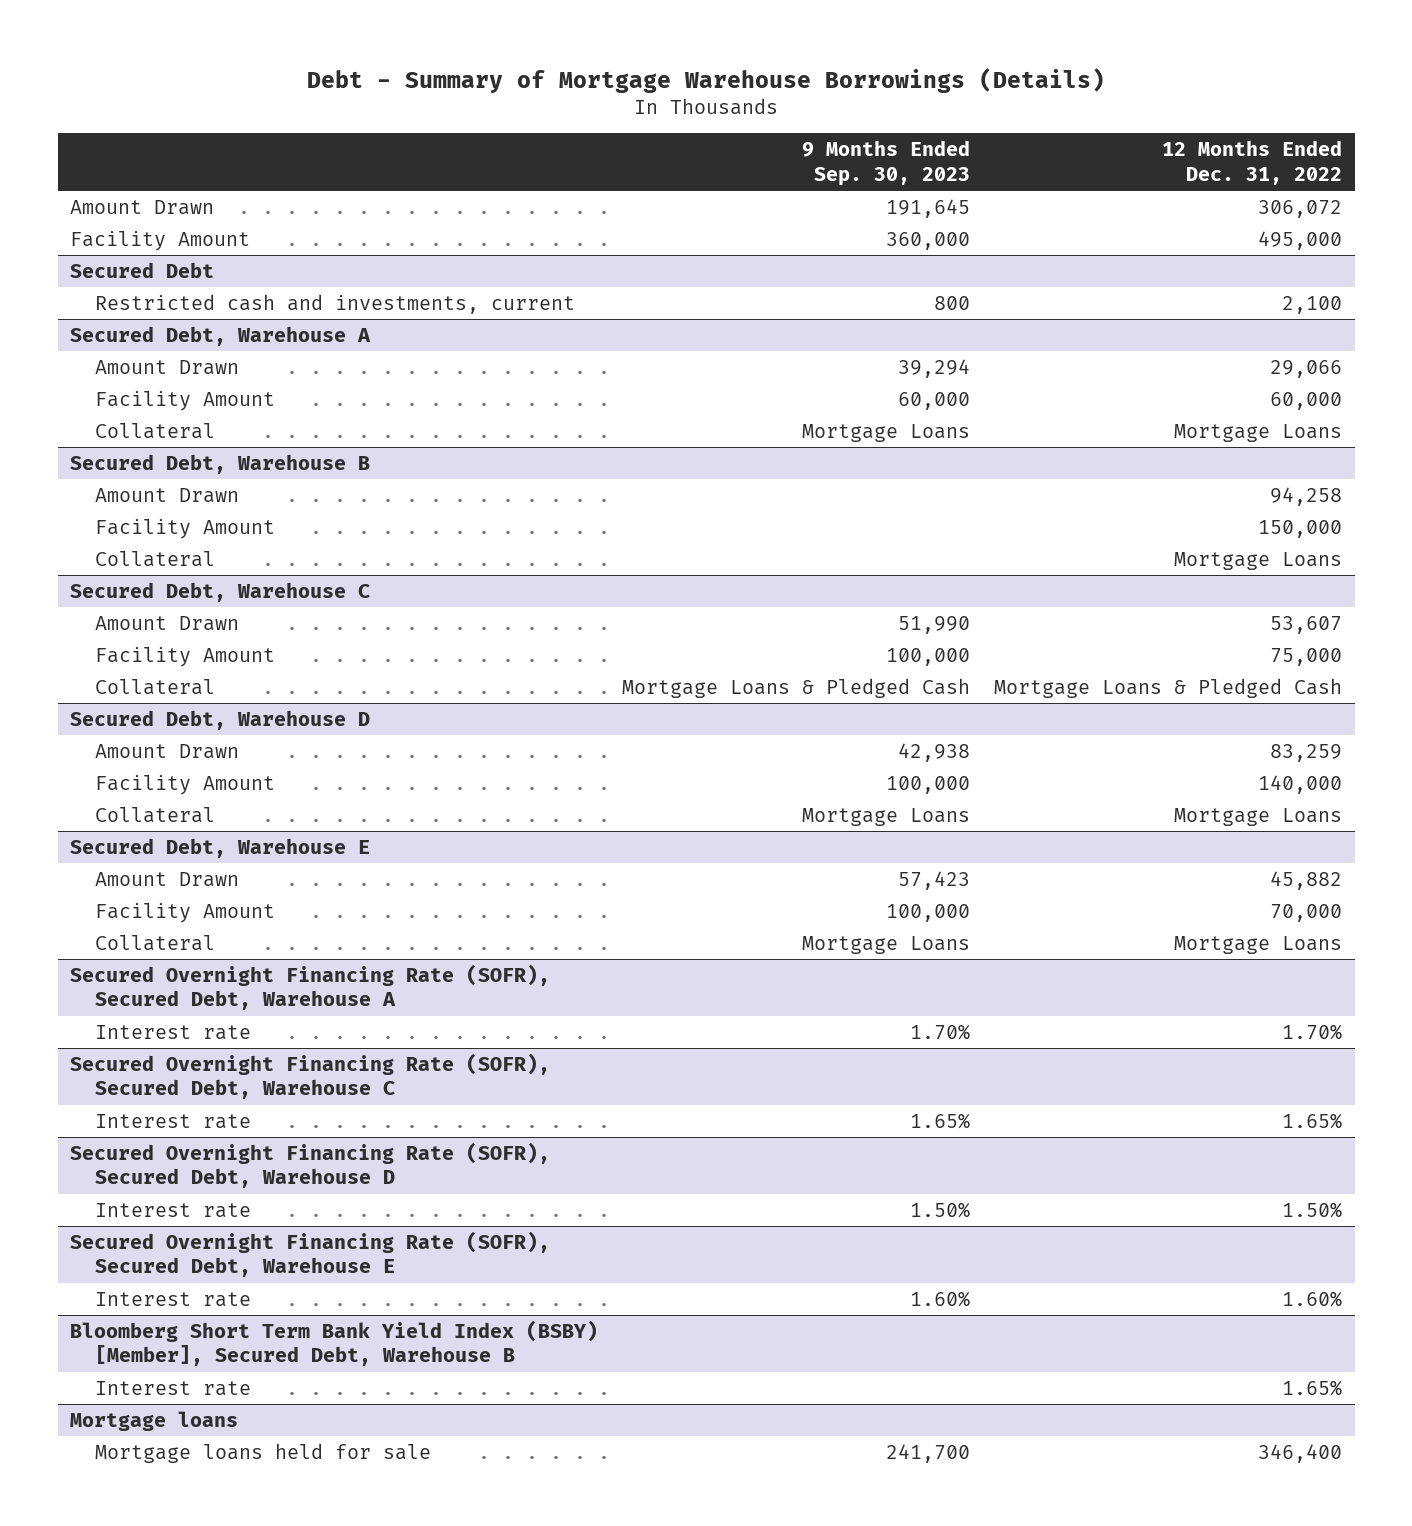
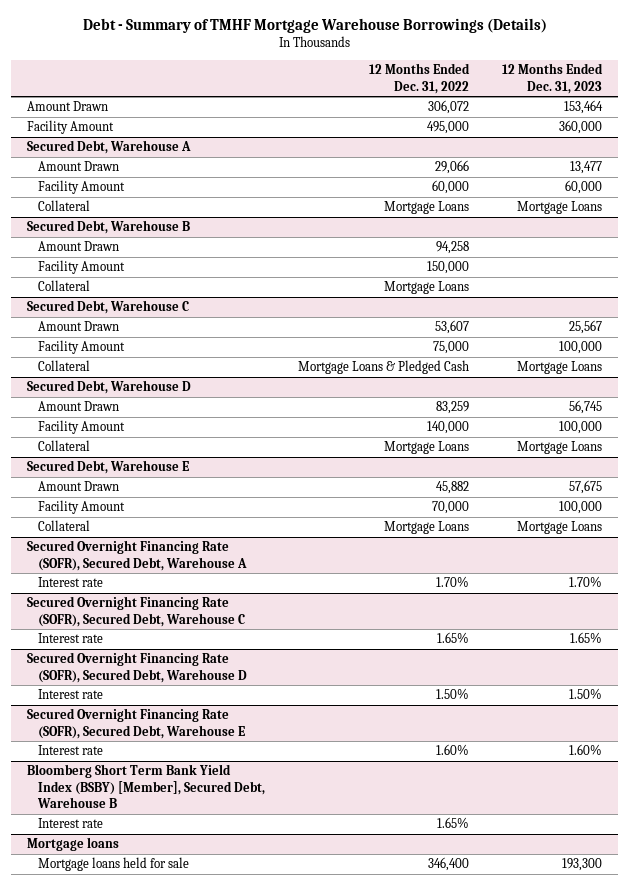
- Debt - Summary of Mortgage Warehouse Borrowings (Details)
+ Debt - Summary of TMHF Mortgage Warehouse Borrowings (Details)
- | 9 Months Ended Sep. 30, 2023 | 12 Months Ended Dec. 31, 2022
+ | 12 Months Ended Dec. 31, 2022 | 12 Months Ended Dec. 31, 2023
- Secured Debt
- Restricted cash and investments, current | 800 | 2,100

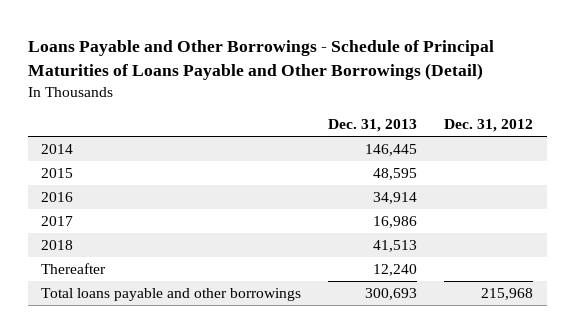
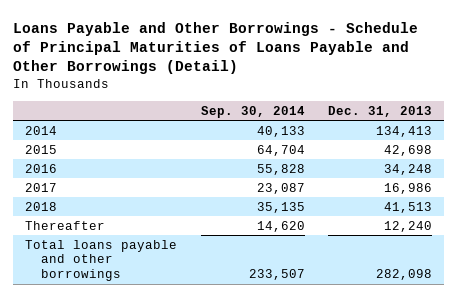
- | Dec. 31, 2013 | Dec. 31, 2012
+ | Sep. 30, 2014 | Dec. 31, 2013
- 2014 | 146,445 |
- 2015 | 48,595 |
- 2016 | 34,914 |
+ 2014 | 40,133 | 134,413
+ 2015 | 64,704 | 42,698
+ 2016 | 55,828 | 34,248
- Total loans payable and other borrowings | 300,693 | 215,968
+ Total loans payable and other borrowings | 233,507 | 282,098

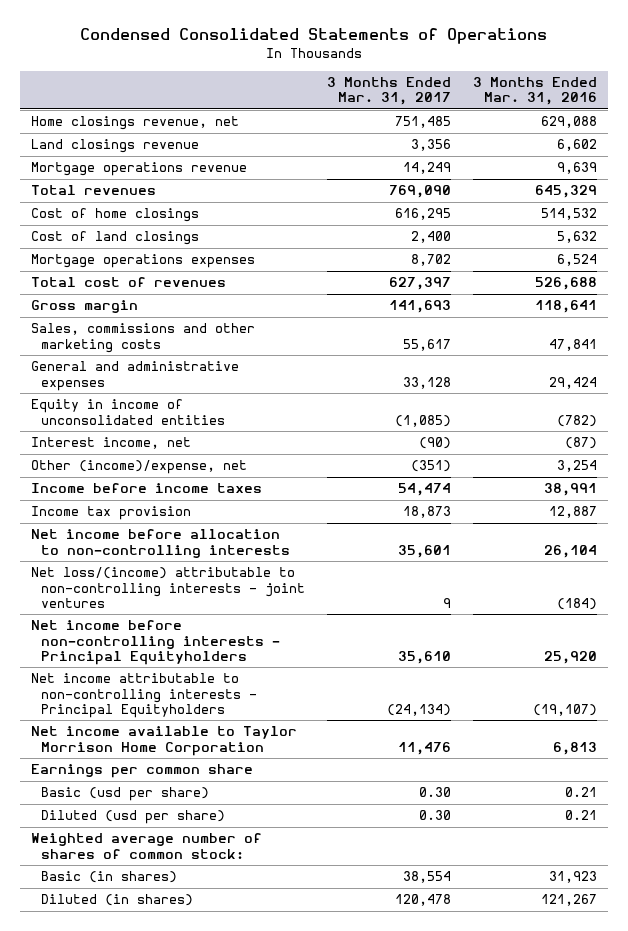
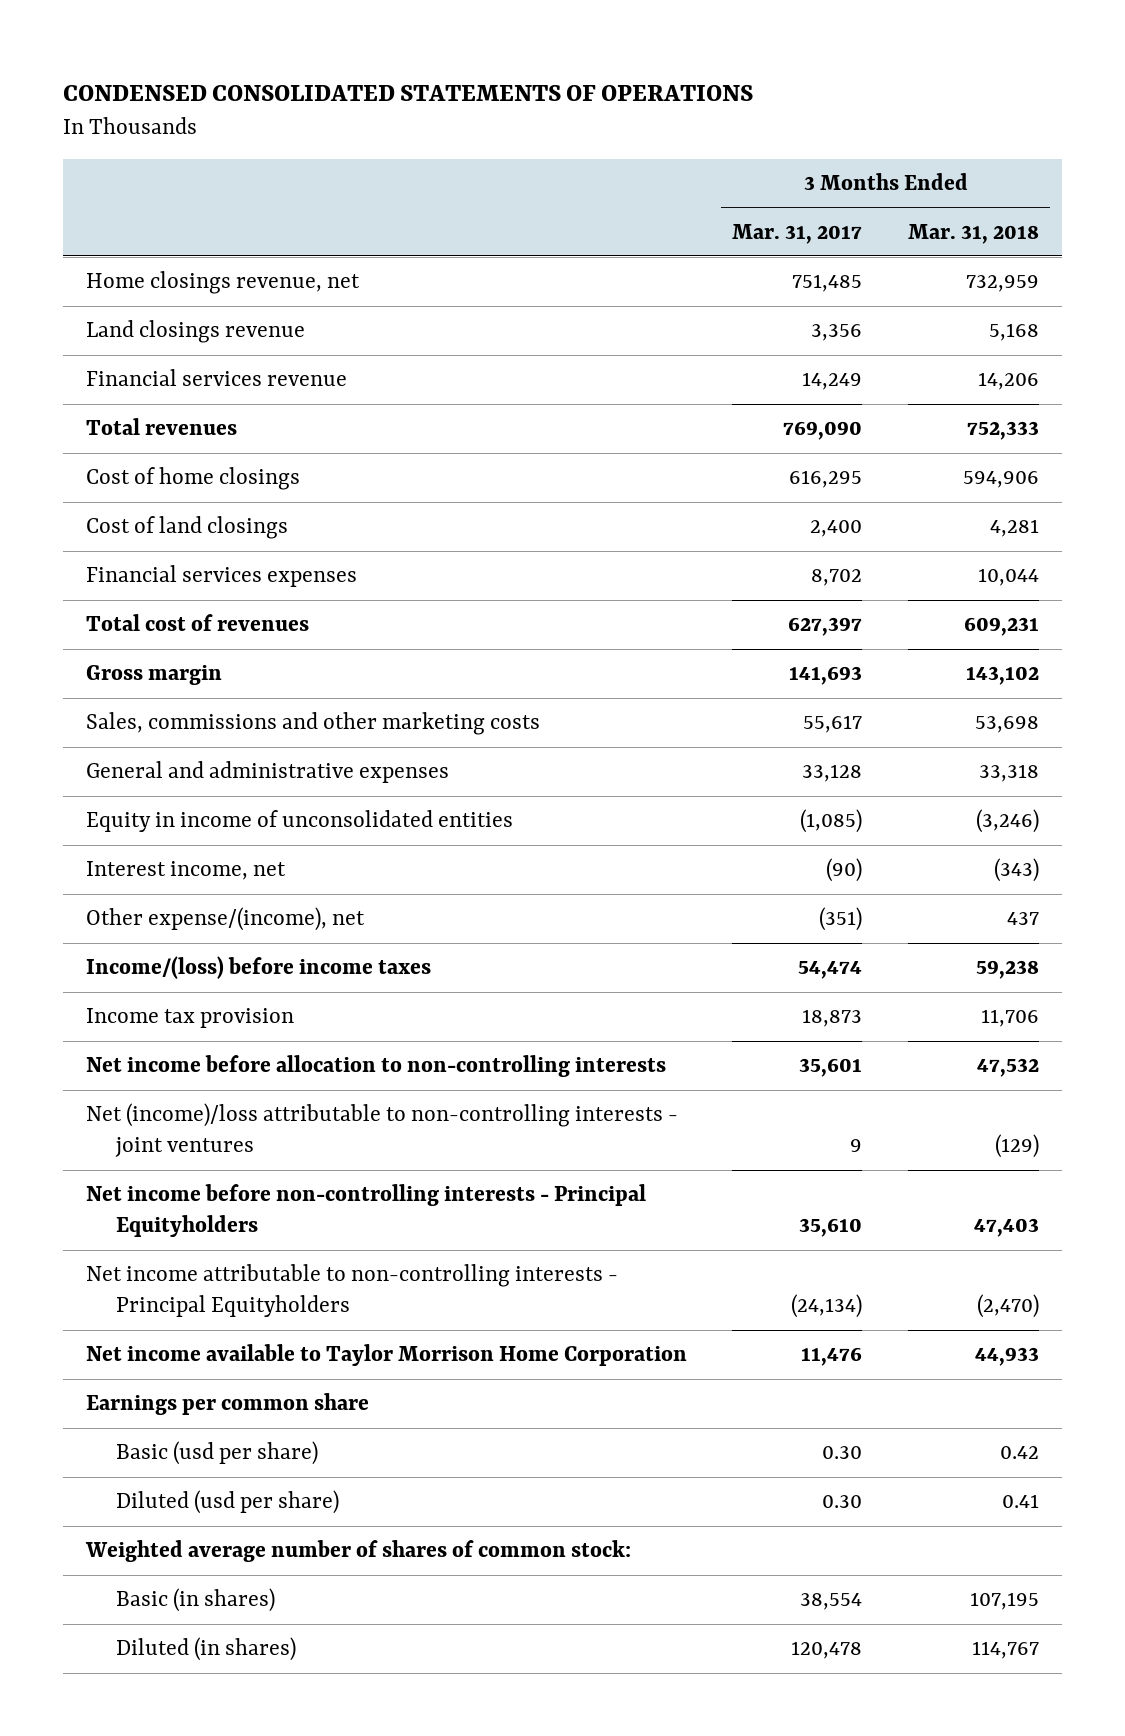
- Condensed Consolidated Statements of Operations
+ CONDENSED CONSOLIDATED STATEMENTS OF OPERATIONS
- | 3 Months Ended Mar. 31, 2017 | 3 Months Ended Mar. 31, 2016
+ | 3 Months Ended Mar. 31, 2017 | 3 Months Ended Mar. 31, 2018
- Mortgage operations revenue | 14,249 | 9,639
+ Financial services revenue | 14,249 | 14,206
- Mortgage operations expenses | 8,702 | 6,524
+ Financial services expenses | 8,702 | 10,044
- Other (income)/expense, net | (351) | 3,254
- Income before income taxes | 54,474 | 38,991
+ Other expense/(income), net | (351) | 437
+ Income/(loss) before income taxes | 54,474 | 59,238
- Net loss/(income) attributable to non-controlling interests - joint ventures | 9 | (184)
+ Net (income)/loss attributable to non-controlling interests - joint ventures | 9 | (129)

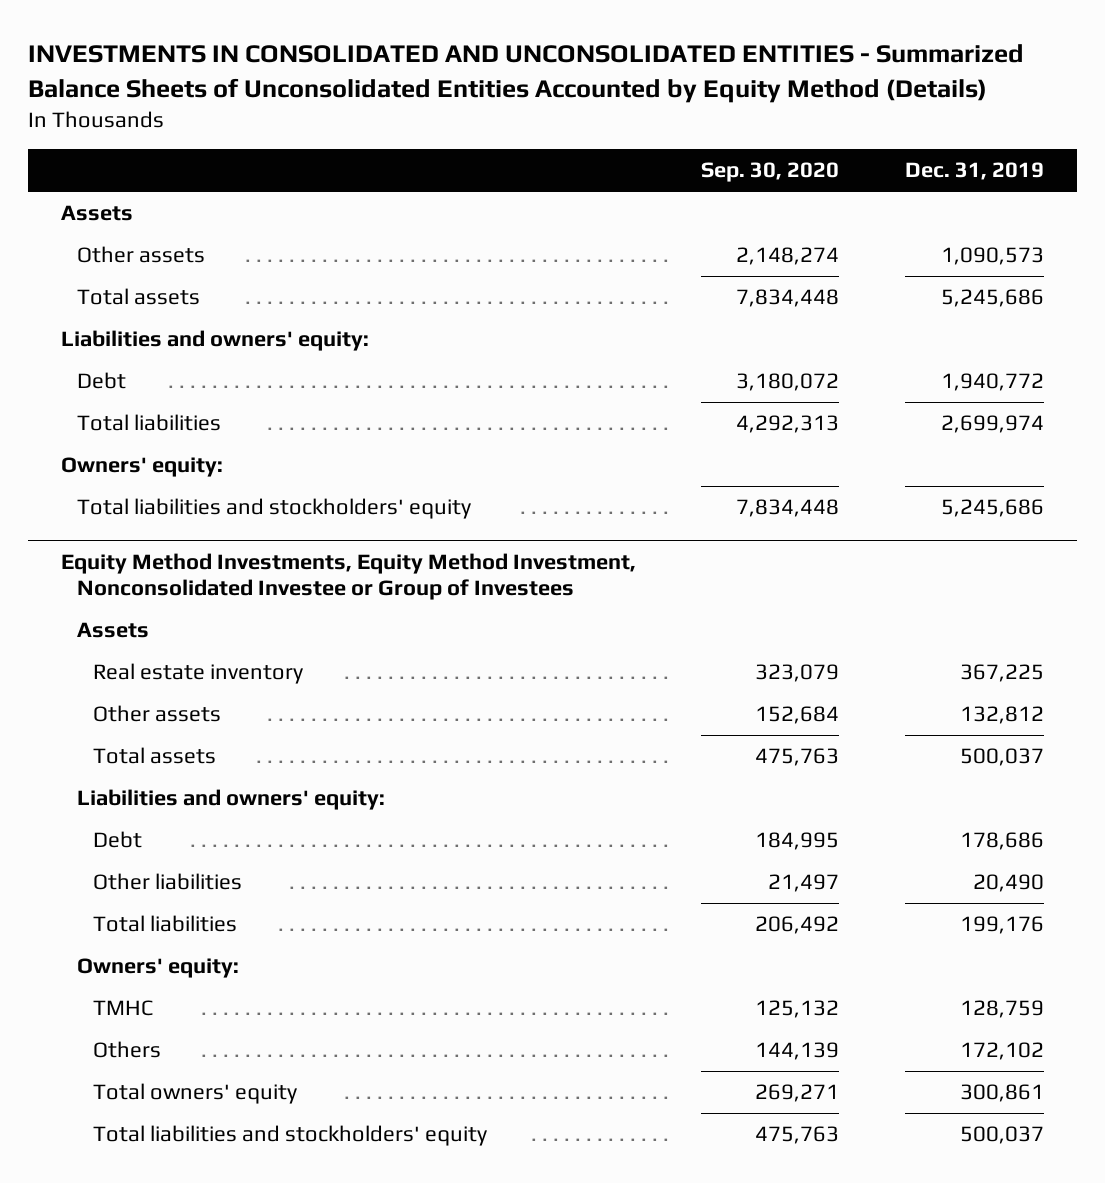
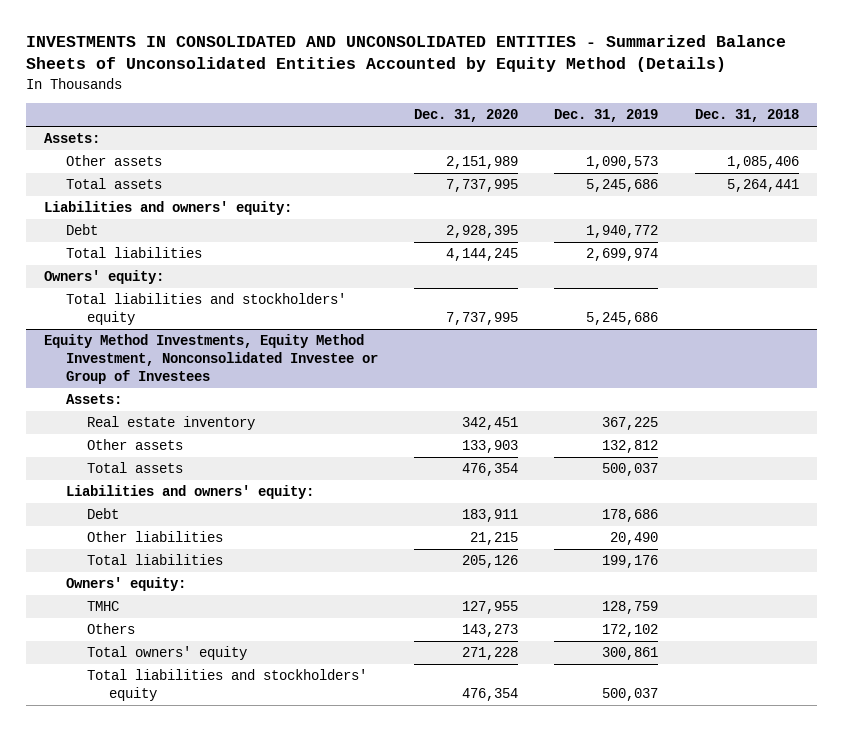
- | Sep. 30, 2020 | Dec. 31, 2019
+ | Dec. 31, 2020 | Dec. 31, 2019 | Dec. 31, 2018
- Assets
+ Assets:
@ Equity Method Investments, Equity Method Investment, Nonconsolidated Investee or Group of Investees
- Assets
+ Assets:

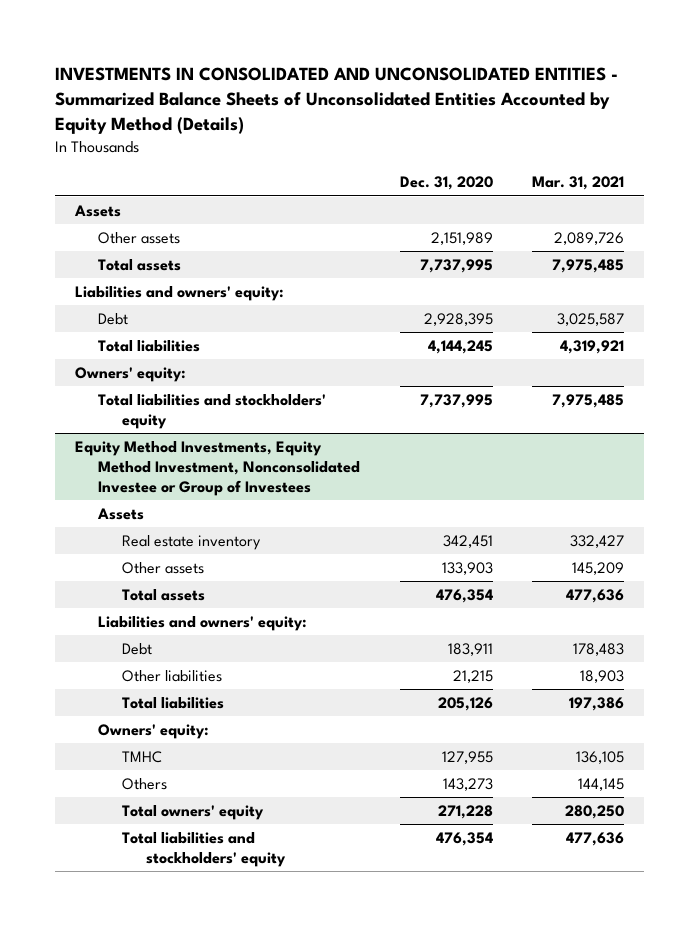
- | Dec. 31, 2020 | Dec. 31, 2019 | Dec. 31, 2018
+ | Dec. 31, 2020 | Mar. 31, 2021
- Assets:
+ Assets
@ Equity Method Investments, Equity Method Investment, Nonconsolidated Investee or Group of Investees
- Assets:
+ Assets

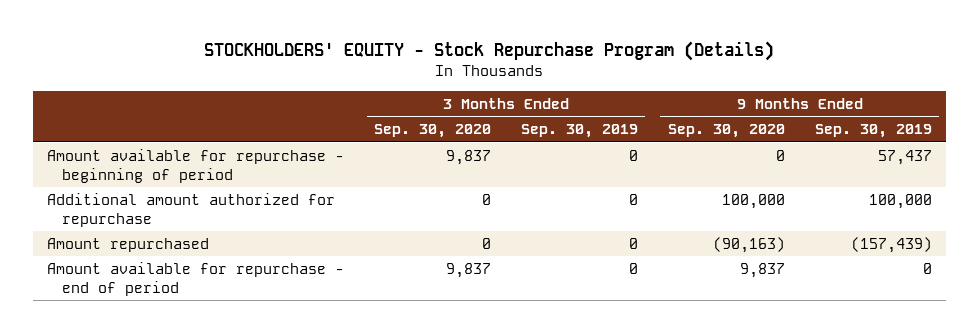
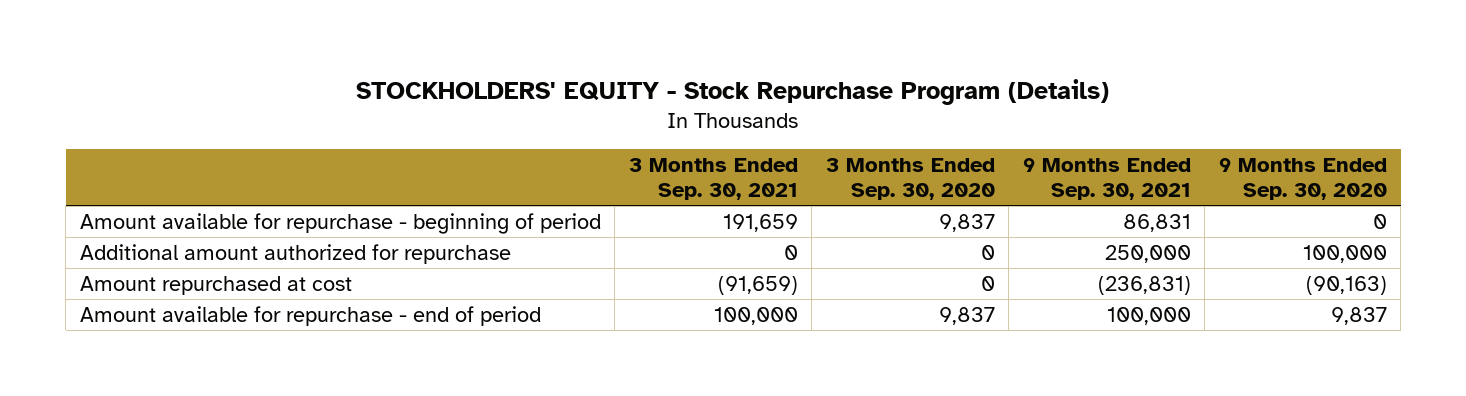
- | 3 Months Ended Sep. 30, 2020 | 3 Months Ended Sep. 30, 2019 | 9 Months Ended Sep. 30, 2020 | 9 Months Ended Sep. 30, 2019
+ | 3 Months Ended Sep. 30, 2021 | 3 Months Ended Sep. 30, 2020 | 9 Months Ended Sep. 30, 2021 | 9 Months Ended Sep. 30, 2020
- Amount repurchased | 0 | 0 | (90,163) | (157,439)
+ Amount repurchased at cost | (91,659) | 0 | (236,831) | (90,163)

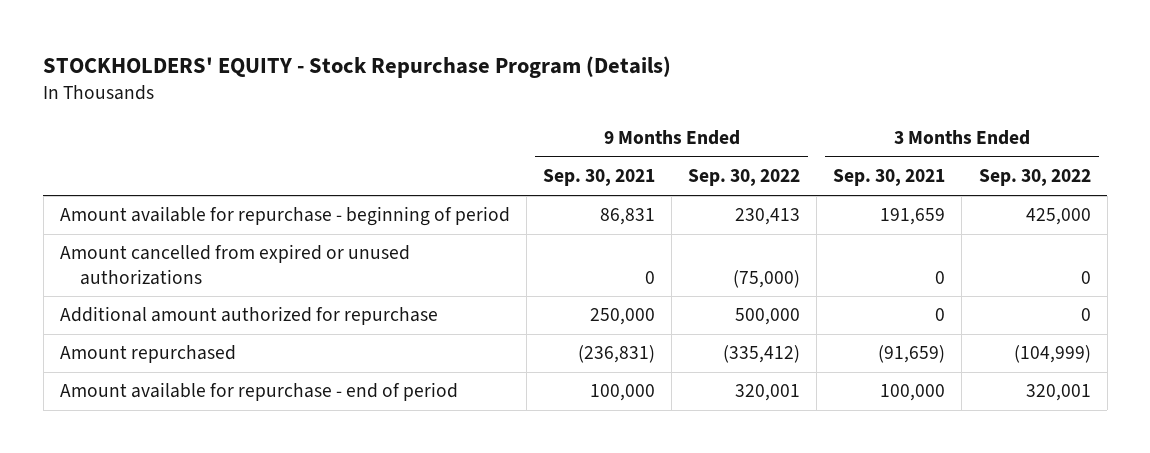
- | 3 Months Ended Sep. 30, 2021 | 3 Months Ended Sep. 30, 2020 | 9 Months Ended Sep. 30, 2021 | 9 Months Ended Sep. 30, 2020
+ | 9 Months Ended Sep. 30, 2021 | 9 Months Ended Sep. 30, 2022 | 3 Months Ended Sep. 30, 2021 | 3 Months Ended Sep. 30, 2022
+ Amount cancelled from expired or unused authorizations | 0 | (75,000) | 0 | 0
- Amount repurchased at cost | (91,659) | 0 | (236,831) | (90,163)
+ Amount repurchased | (236,831) | (335,412) | (91,659) | (104,999)

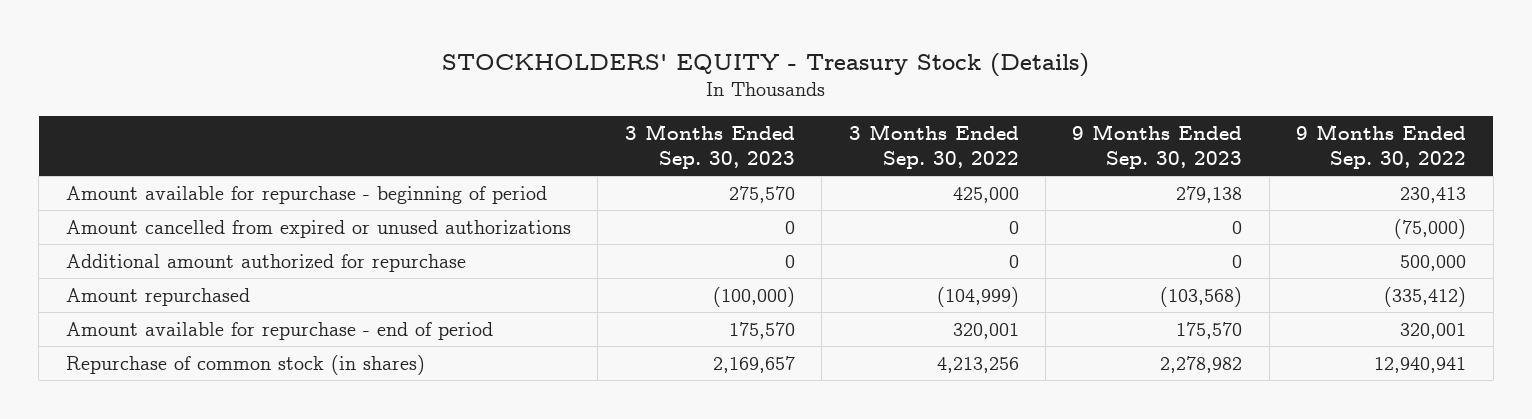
- STOCKHOLDERS' EQUITY - Stock Repurchase Program (Details)
+ STOCKHOLDERS' EQUITY - Treasury Stock (Details)
- | 9 Months Ended Sep. 30, 2021 | 9 Months Ended Sep. 30, 2022 | 3 Months Ended Sep. 30, 2021 | 3 Months Ended Sep. 30, 2022
+ | 3 Months Ended Sep. 30, 2023 | 3 Months Ended Sep. 30, 2022 | 9 Months Ended Sep. 30, 2023 | 9 Months Ended Sep. 30, 2022
+ Repurchase of common stock (in shares) | 2,169,657 | 4,213,256 | 2,278,982 | 12,940,941

